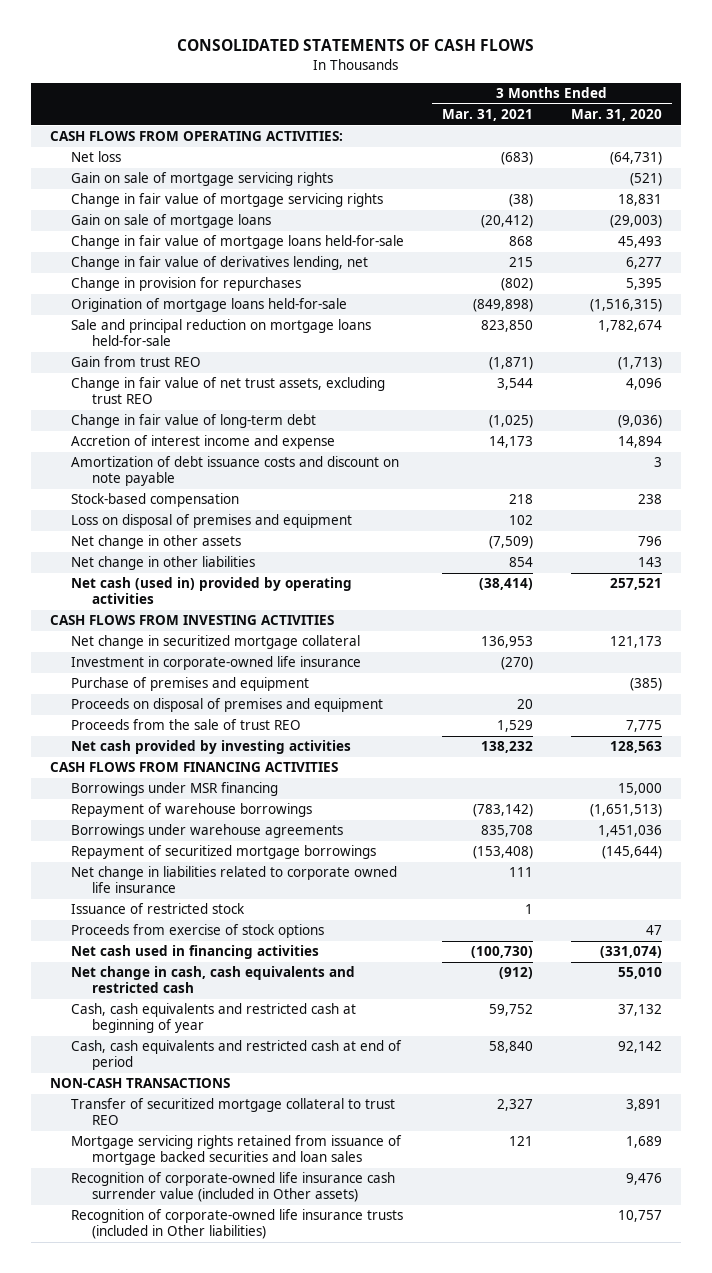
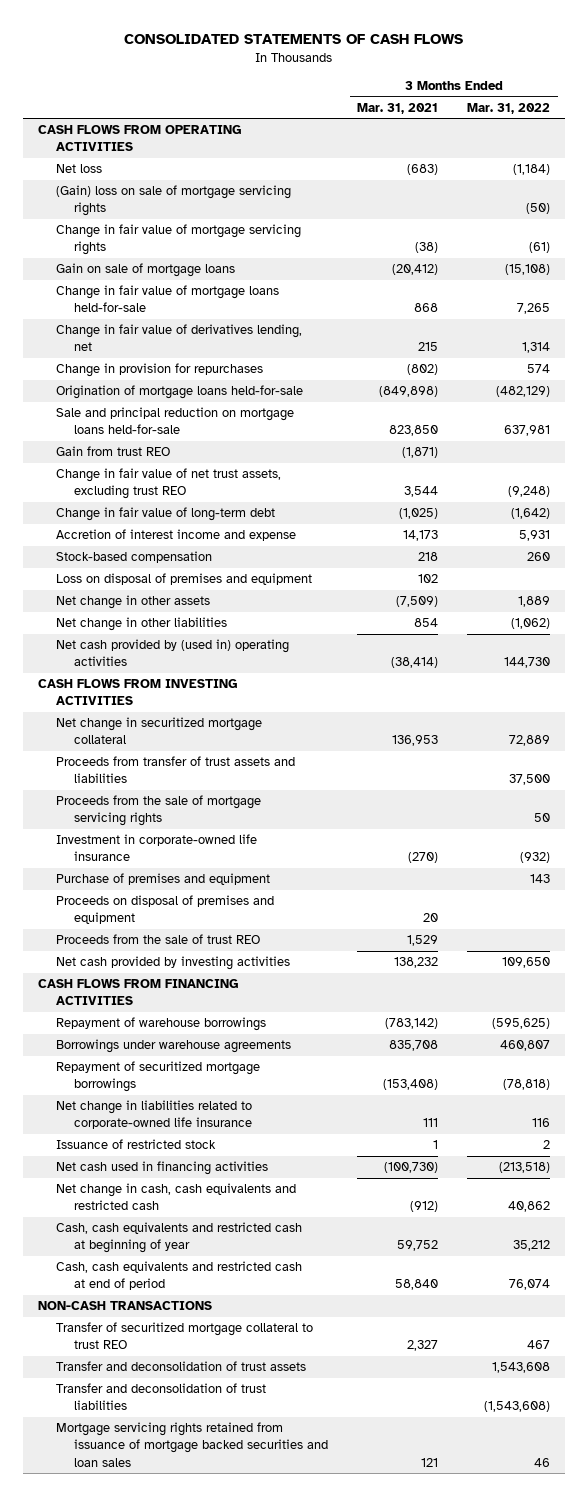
- | 3 Months Ended Mar. 31, 2021 | 3 Months Ended Mar. 31, 2020
+ | 3 Months Ended Mar. 31, 2021 | 3 Months Ended Mar. 31, 2022
- CASH FLOWS FROM OPERATING ACTIVITIES:
+ CASH FLOWS FROM OPERATING ACTIVITIES
- Gain on sale of mortgage servicing rights | | (521)
+ (Gain) loss on sale of mortgage servicing rights | | (50)
- Amortization of debt issuance costs and discount on note payable | | 3
- Net cash (used in) provided by operating activities | (38,414) | 257,521
+ Net cash provided by (used in) operating activities | (38,414) | 144,730
+ Proceeds from transfer of trust assets and liabilities | | 37,500
+ Proceeds from the sale of mortgage servicing rights | | 50
- Borrowings under MSR financing | | 15,000
- Net change in liabilities related to corporate owned life insurance | 111 |
+ Net change in liabilities related to corporate-owned life insurance | 111 | 116
- Proceeds from exercise of stock options | | 47
+ Transfer and deconsolidation of trust assets | | 1,543,608
+ Transfer and deconsolidation of trust liabilities | | (1,543,608)
- Recognition of corporate-owned life insurance cash surrender value (included in Other assets) | | 9,476
- Recognition of corporate-owned life insurance trusts (included in Other liabilities) | | 10,757

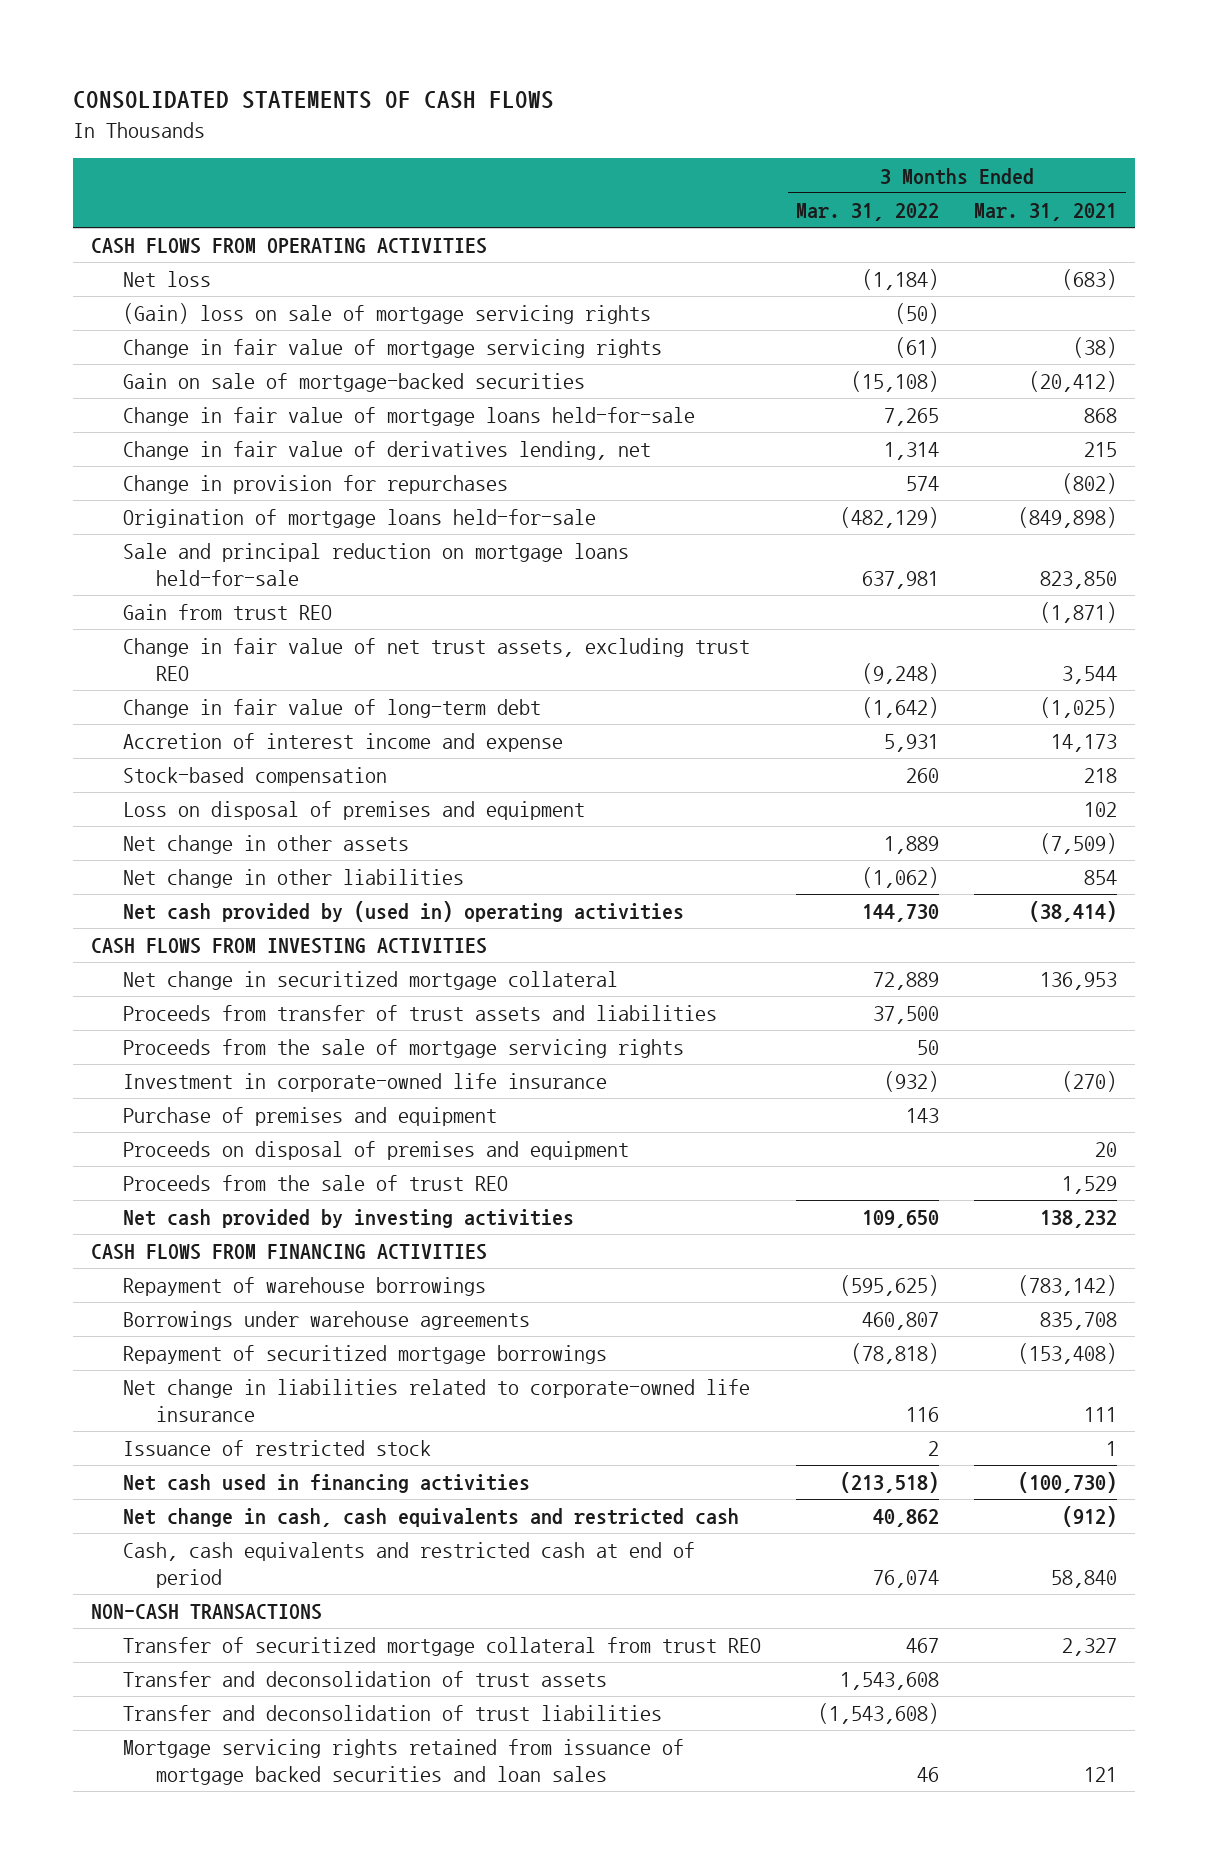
- | 3 Months Ended Mar. 31, 2021 | 3 Months Ended Mar. 31, 2022
+ | 3 Months Ended Mar. 31, 2022 | 3 Months Ended Mar. 31, 2021
- Gain on sale of mortgage loans | (20,412) | (15,108)
+ Gain on sale of mortgage-backed securities | (15,108) | (20,412)
- Cash, cash equivalents and restricted cash at beginning of year | 59,752 | 35,212
- Transfer of securitized mortgage collateral to trust REO | 2,327 | 467
+ Transfer of securitized mortgage collateral from trust REO | 467 | 2,327

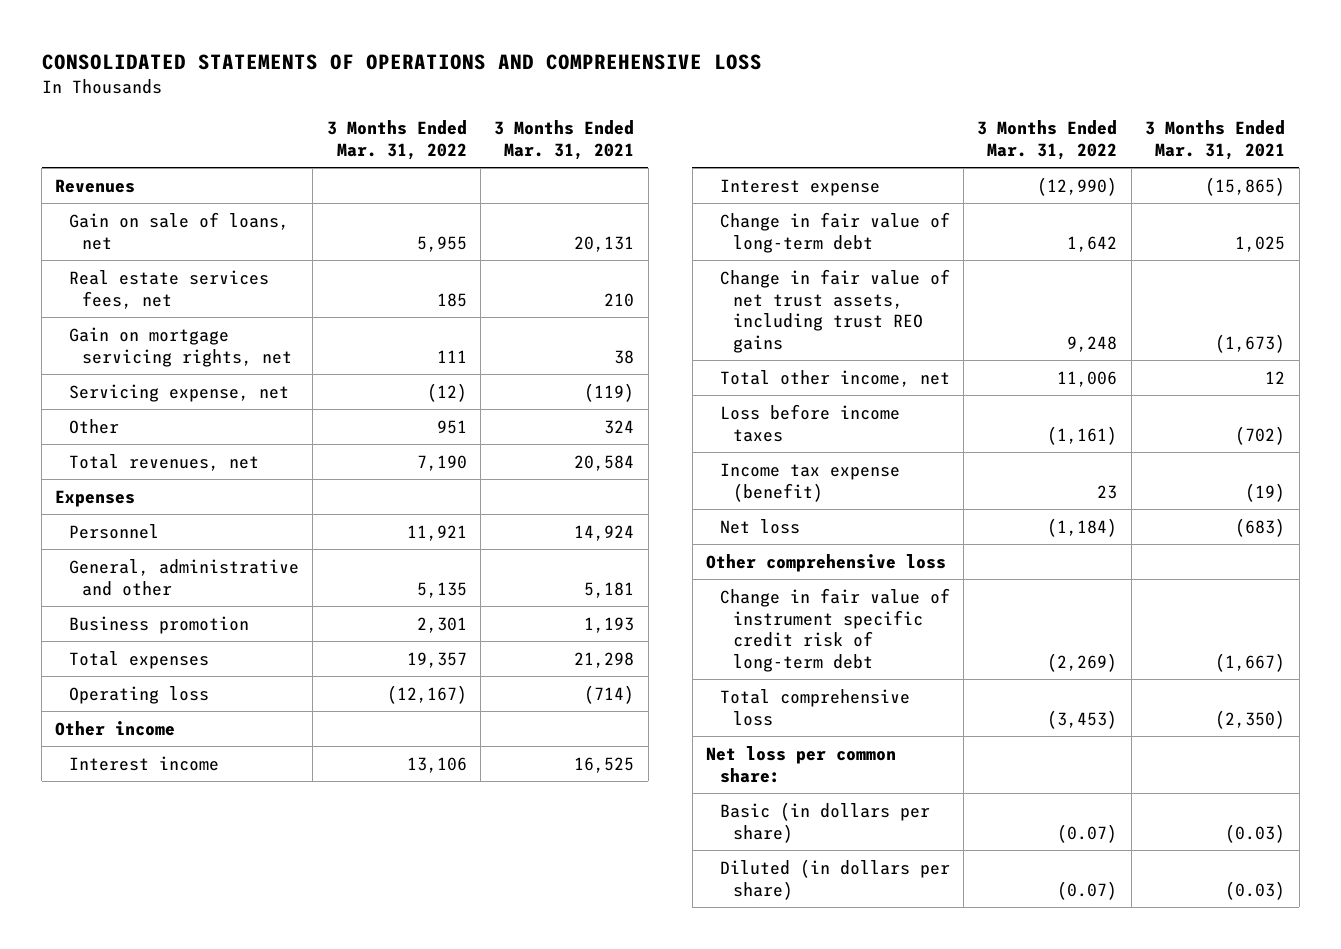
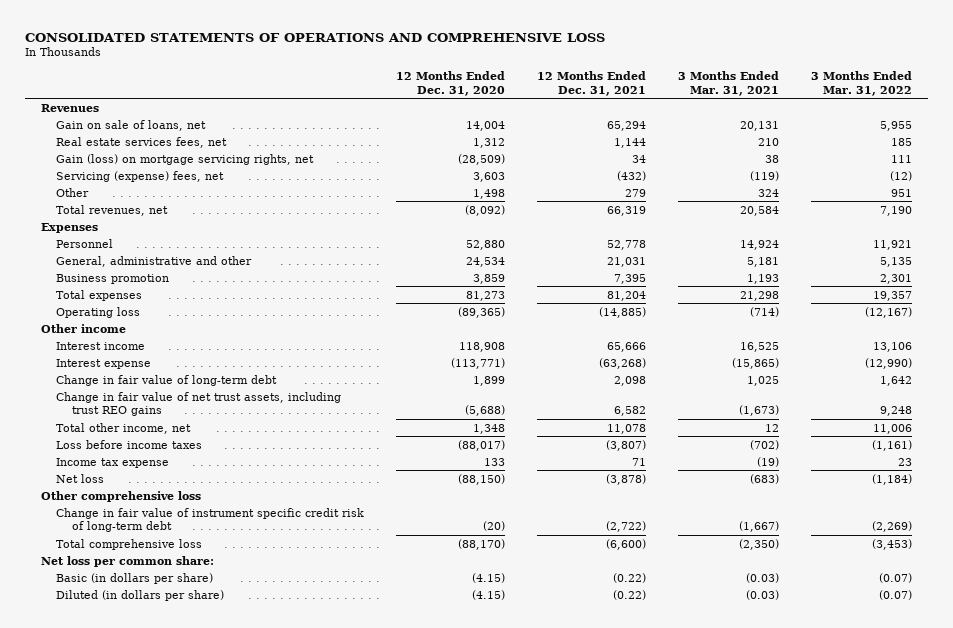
- | 3 Months Ended Mar. 31, 2022 | 3 Months Ended Mar. 31, 2021
+ | 12 Months Ended Dec. 31, 2020 | 12 Months Ended Dec. 31, 2021 | 3 Months Ended Mar. 31, 2021 | 3 Months Ended Mar. 31, 2022
- Gain on mortgage servicing rights, net | 111 | 38
- Servicing expense, net | (12) | (119)
+ Gain (loss) on mortgage servicing rights, net | (28,509) | 34 | 38 | 111
+ Servicing (expense) fees, net | 3,603 | (432) | (119) | (12)
- Income tax expense (benefit) | 23 | (19)
+ Income tax expense | 133 | 71 | (19) | 23

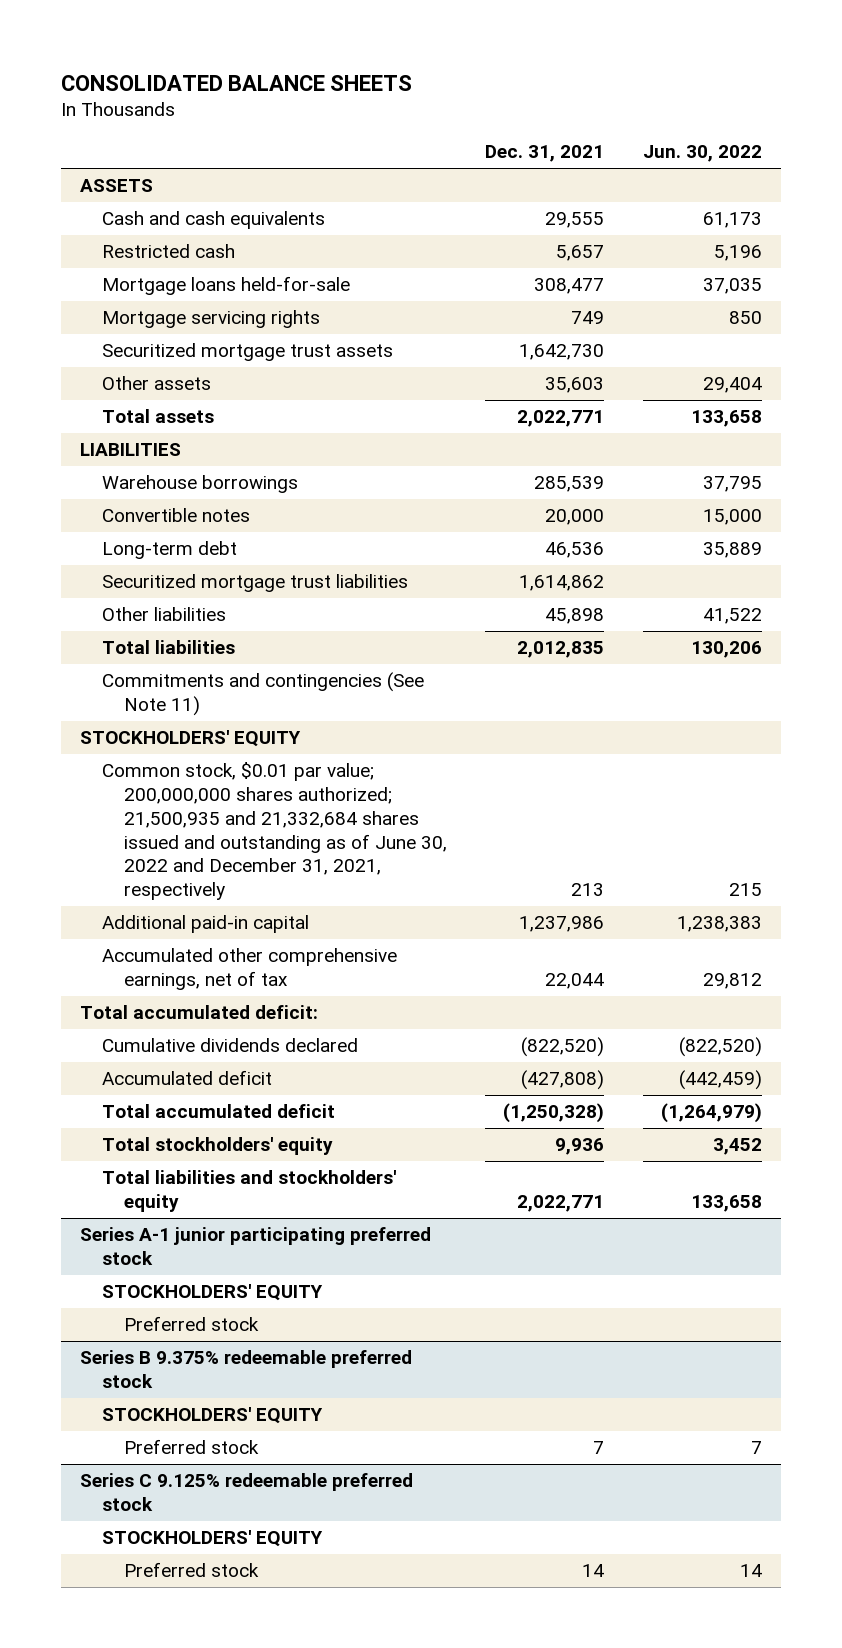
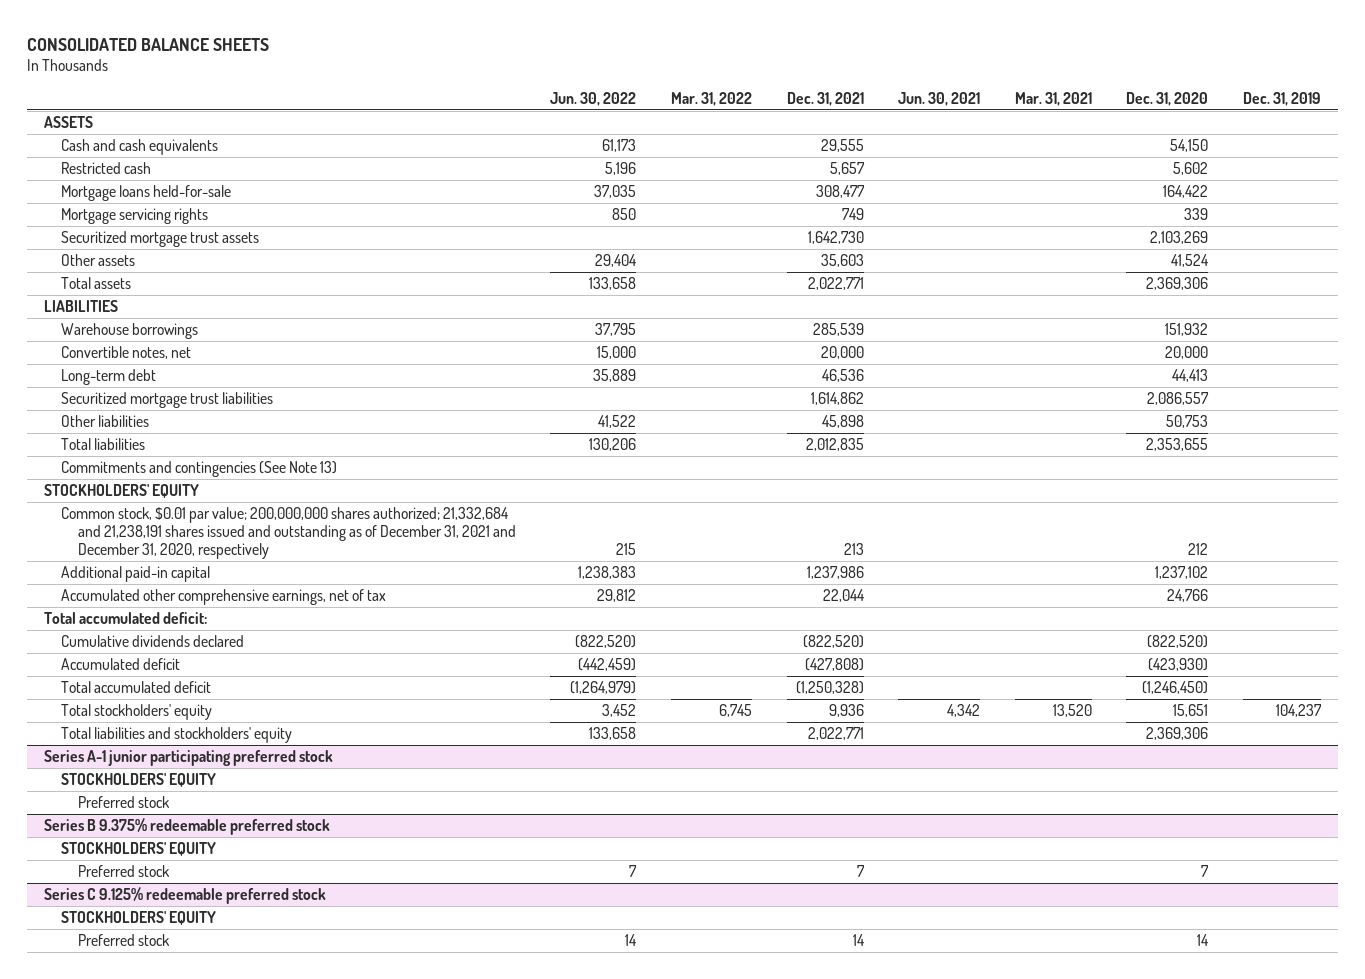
- | Dec. 31, 2021 | Jun. 30, 2022
+ | Jun. 30, 2022 | Mar. 31, 2022 | Dec. 31, 2021 | Jun. 30, 2021 | Mar. 31, 2021 | Dec. 31, 2020 | Dec. 31, 2019
- Convertible notes | 20,000 | 15,000
+ Convertible notes, net | 15,000 | | 20,000 | | | 20,000 |
- Commitments and contingencies (See Note 11)
+ Commitments and contingencies (See Note 13)
- Common stock, $0.01 par value; 200,000,000 shares authorized; 21,500,935 and 21,332,684 shares issued and outstanding as of June 30, 2022 and December 31, 2021, respectively | 213 | 215
+ Common stock, $0.01 par value; 200,000,000 shares authorized; 21,332,684 and 21,238,191 shares issued and outstanding as of December 31, 2021 and December 31, 2020, respectively | 215 | | 213 | | | 212 |

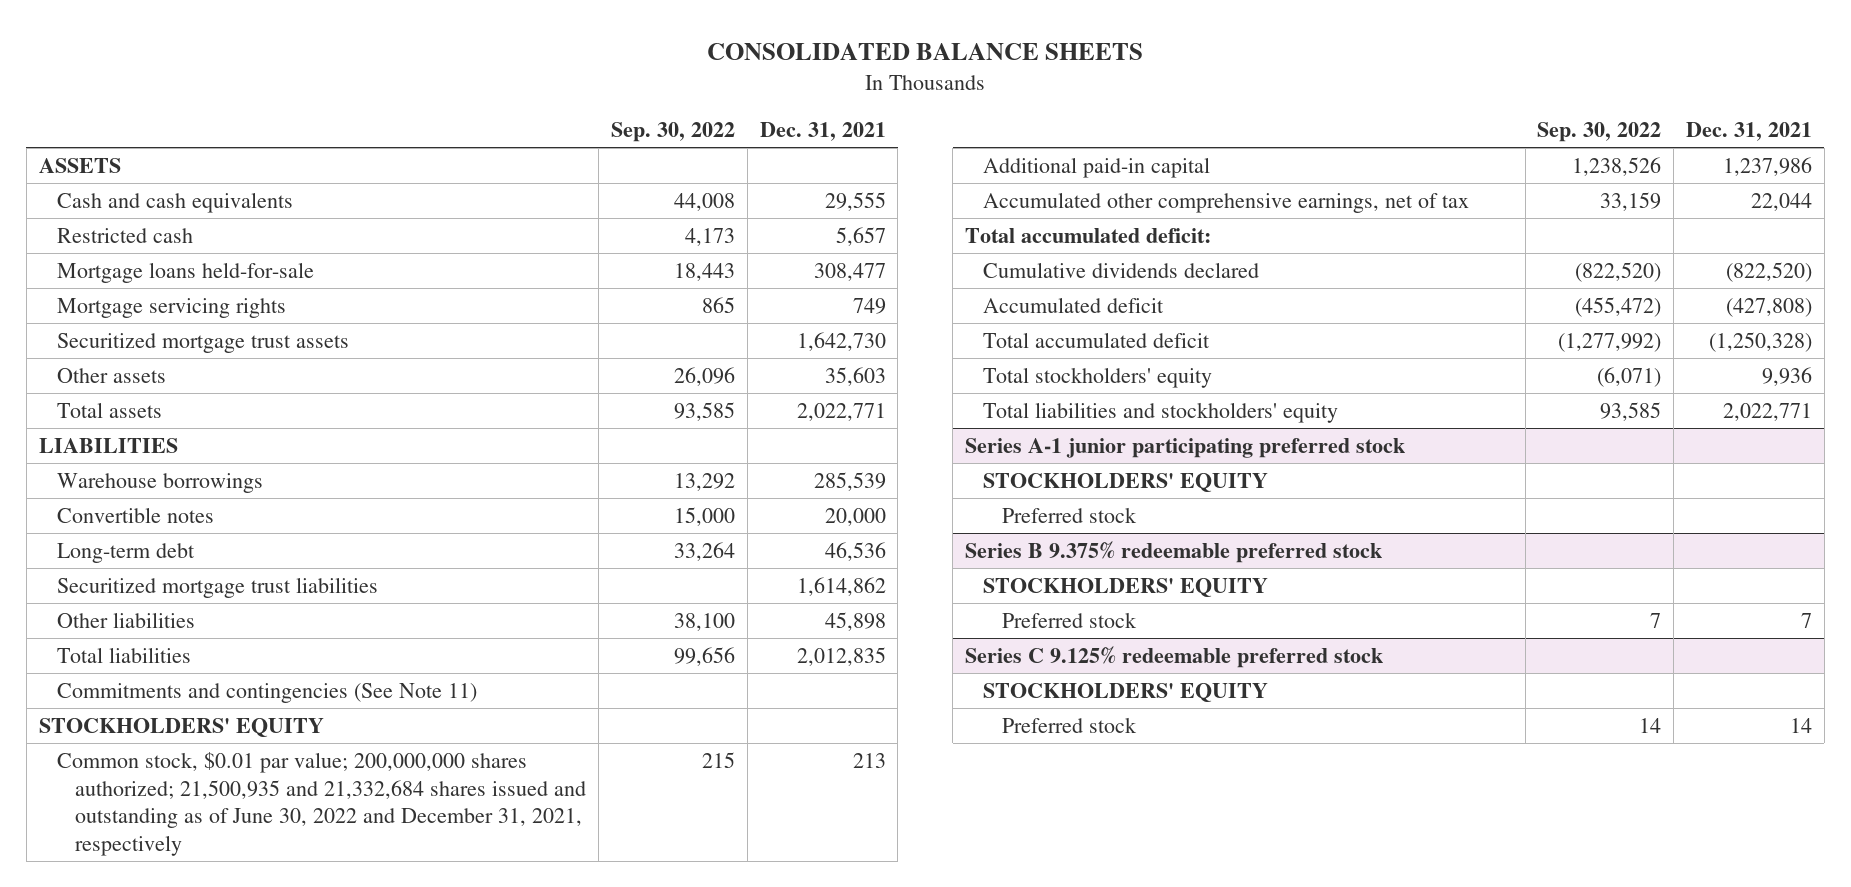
- | Jun. 30, 2022 | Mar. 31, 2022 | Dec. 31, 2021 | Jun. 30, 2021 | Mar. 31, 2021 | Dec. 31, 2020 | Dec. 31, 2019
+ | Sep. 30, 2022 | Dec. 31, 2021
- Convertible notes, net | 15,000 | | 20,000 | | | 20,000 |
+ Convertible notes | 15,000 | 20,000
- Commitments and contingencies (See Note 13)
+ Commitments and contingencies (See Note 11)
- Common stock, $0.01 par value; 200,000,000 shares authorized; 21,332,684 and 21,238,191 shares issued and outstanding as of December 31, 2021 and December 31, 2020, respectively | 215 | | 213 | | | 212 |
+ Common stock, $0.01 par value; 200,000,000 shares authorized; 21,500,935 and 21,332,684 shares issued and outstanding as of June 30, 2022 and December 31, 2021, respectively | 215 | 213

